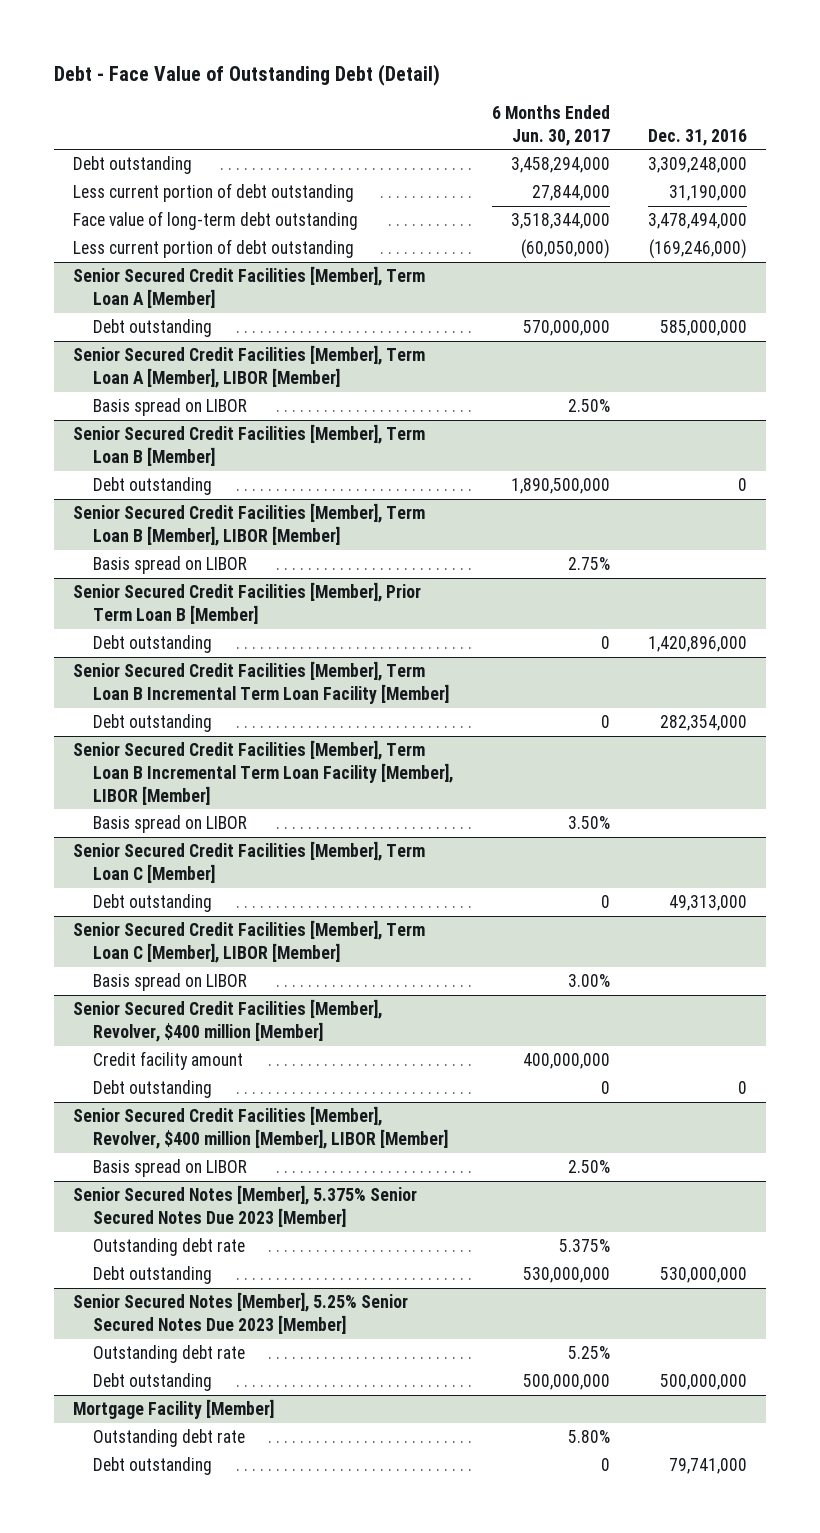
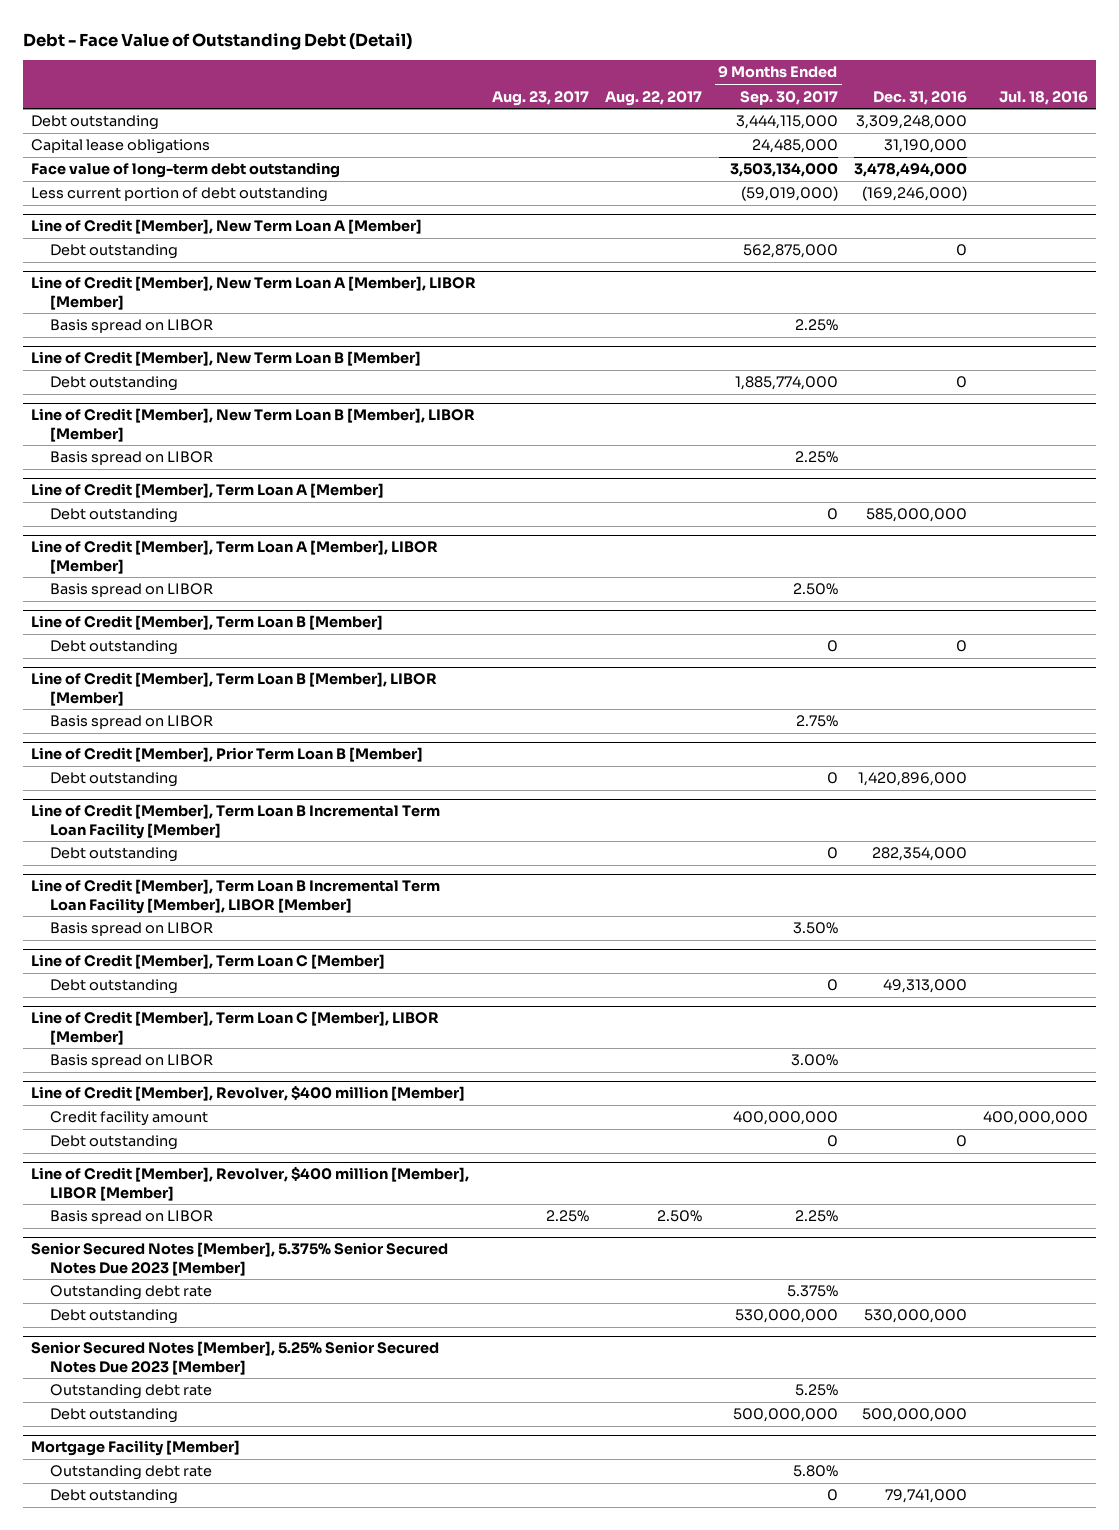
- | 6 Months Ended Jun. 30, 2017 | Dec. 31, 2016
+ | Aug. 23, 2017 | Aug. 22, 2017 | 9 Months Ended Sep. 30, 2017 | Dec. 31, 2016 | Jul. 18, 2016
- Less current portion of debt outstanding | 27,844,000 | 31,190,000
+ Capital lease obligations | | | 24,485,000 | 31,190,000 |
- Senior Secured Credit Facilities [Member], Term Loan A [Member]
+ Line of Credit [Member], New Term Loan A [Member]
+ Debt outstanding | | | 562,875,000 | 0 |
+ Line of Credit [Member], New Term Loan A [Member], LIBOR [Member]
+ Basis spread on LIBOR | | | 2.25% | |
+ Line of Credit [Member], New Term Loan B [Member]
+ Debt outstanding | | | 1,885,774,000 | 0 |
+ Line of Credit [Member], New Term Loan B [Member], LIBOR [Member]
+ Basis spread on LIBOR | | | 2.25% | |
+ Line of Credit [Member], Term Loan A [Member]
- Senior Secured Credit Facilities [Member], Term Loan A [Member], LIBOR [Member]
+ Line of Credit [Member], Term Loan A [Member], LIBOR [Member]
- Senior Secured Credit Facilities [Member], Term Loan B [Member]
- Debt outstanding | 1,890,500,000 | 0
- Senior Secured Credit Facilities [Member], Term Loan B [Member], LIBOR [Member]
+ Line of Credit [Member], Term Loan B [Member]
+ Debt outstanding | | | 0 | 0 |
+ Line of Credit [Member], Term Loan B [Member], LIBOR [Member]
- Senior Secured Credit Facilities [Member], Prior Term Loan B [Member]
+ Line of Credit [Member], Prior Term Loan B [Member]
- Senior Secured Credit Facilities [Member], Term Loan B Incremental Term Loan Facility [Member]
+ Line of Credit [Member], Term Loan B Incremental Term Loan Facility [Member]
- Senior Secured Credit Facilities [Member], Term Loan B Incremental Term Loan Facility [Member], LIBOR [Member]
+ Line of Credit [Member], Term Loan B Incremental Term Loan Facility [Member], LIBOR [Member]
- Senior Secured Credit Facilities [Member], Term Loan C [Member]
+ Line of Credit [Member], Term Loan C [Member]
- Senior Secured Credit Facilities [Member], Term Loan C [Member], LIBOR [Member]
+ Line of Credit [Member], Term Loan C [Member], LIBOR [Member]
- Senior Secured Credit Facilities [Member], Revolver, $400 million [Member]
- Credit facility amount | 400,000,000 |
- Debt outstanding | 0 | 0
- Senior Secured Credit Facilities [Member], Revolver, $400 million [Member], LIBOR [Member]
+ Line of Credit [Member], Revolver, $400 million [Member]
+ Credit facility amount | | | 400,000,000 | | 400,000,000
+ Debt outstanding | | | 0 | 0 |
+ Line of Credit [Member], Revolver, $400 million [Member], LIBOR [Member]

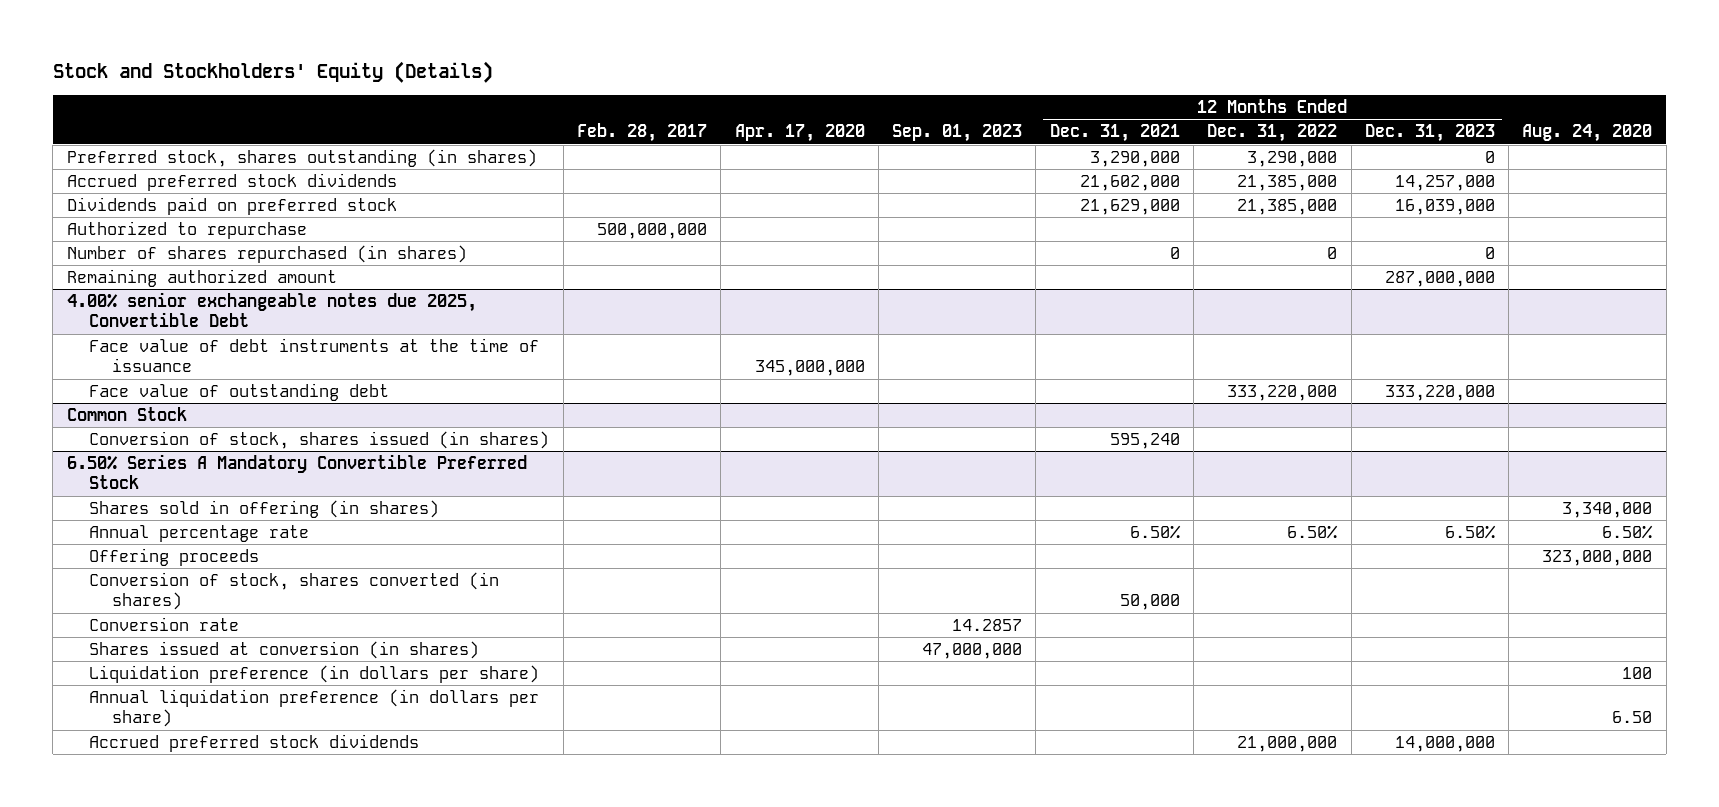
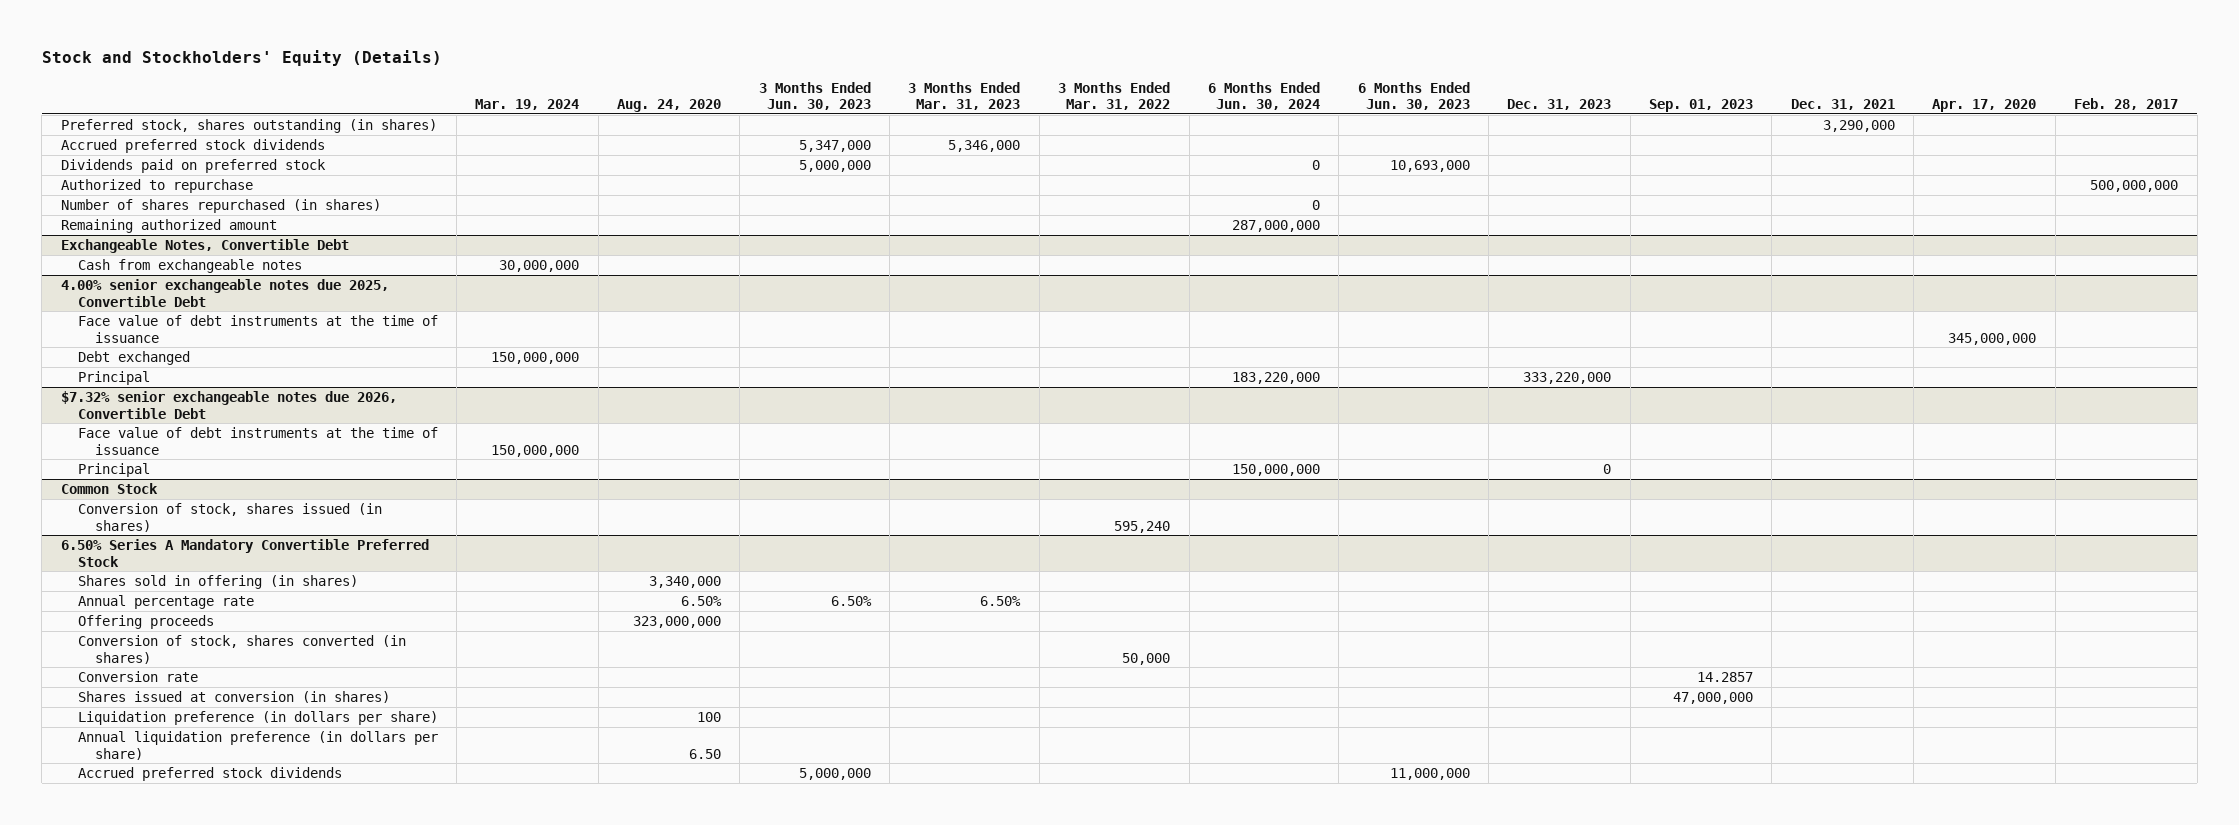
- | Feb. 28, 2017 | Apr. 17, 2020 | Sep. 01, 2023 | 12 Months Ended Dec. 31, 2021 | 12 Months Ended Dec. 31, 2022 | 12 Months Ended Dec. 31, 2023 | Aug. 24, 2020
+ | Mar. 19, 2024 | Aug. 24, 2020 | 3 Months Ended Jun. 30, 2023 | 3 Months Ended Mar. 31, 2023 | 3 Months Ended Mar. 31, 2022 | 6 Months Ended Jun. 30, 2024 | 6 Months Ended Jun. 30, 2023 | Dec. 31, 2023 | Sep. 01, 2023 | Dec. 31, 2021 | Apr. 17, 2020 | Feb. 28, 2017
+ Exchangeable Notes, Convertible Debt
+ Cash from exchangeable notes | 30,000,000 | | | | | | | | | | |
@ 4.00% senior exchangeable notes due 2025, Convertible Debt
- Face value of outstanding debt | | | | | 333,220,000 | 333,220,000 |
+ Debt exchanged | 150,000,000 | | | | | | | | | | |
+ Principal | | | | | | 183,220,000 | | 333,220,000 | | | |
+ $7.32% senior exchangeable notes due 2026, Convertible Debt
+ Face value of debt instruments at the time of issuance | 150,000,000 | | | | | | | | | | |
+ Principal | | | | | | 150,000,000 | | 0 | | | |

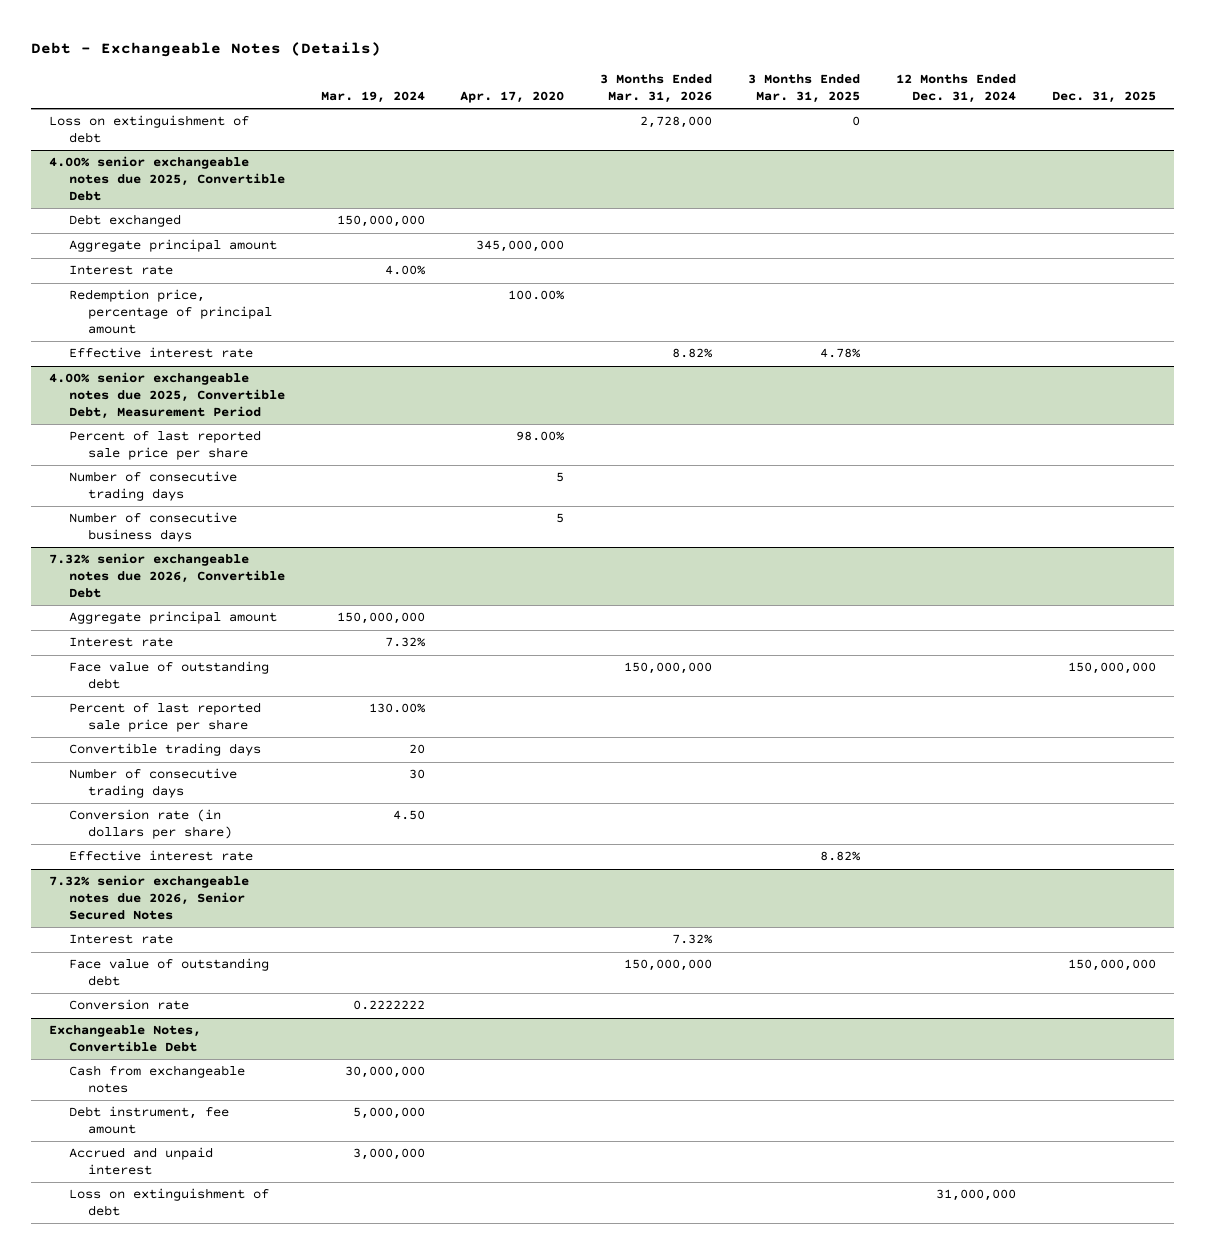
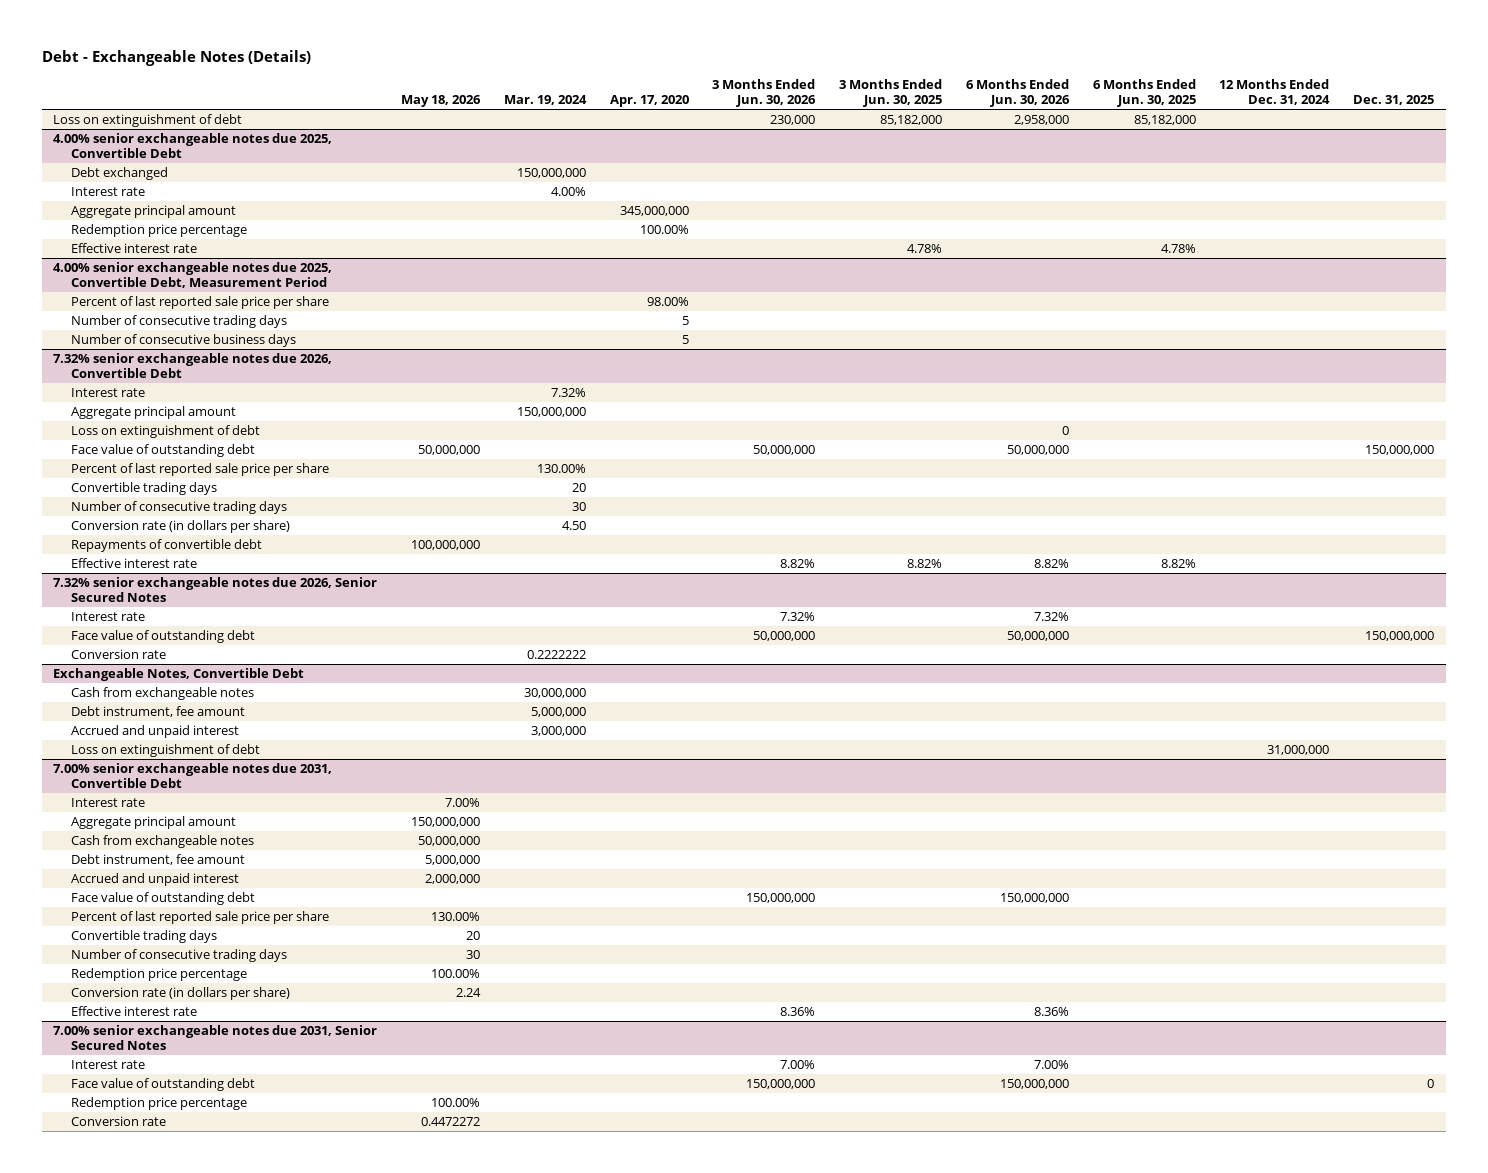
- | Mar. 19, 2024 | Apr. 17, 2020 | 3 Months Ended Mar. 31, 2026 | 3 Months Ended Mar. 31, 2025 | 12 Months Ended Dec. 31, 2024 | Dec. 31, 2025
+ | May 18, 2026 | Mar. 19, 2024 | Apr. 17, 2020 | 3 Months Ended Jun. 30, 2026 | 3 Months Ended Jun. 30, 2025 | 6 Months Ended Jun. 30, 2026 | 6 Months Ended Jun. 30, 2025 | 12 Months Ended Dec. 31, 2024 | Dec. 31, 2025
@ 4.00% senior exchangeable notes due 2025, Convertible Debt
- Redemption price, percentage of principal amount | | 100.00% | | | |
moved down: Aggregate principal amount | | | 345,000,000 | | | | | |
+ Redemption price percentage | | | 100.00% | | | | | |
@ 7.32% senior exchangeable notes due 2026, Convertible Debt
moved down: Aggregate principal amount | | 150,000,000 | | | | | | |
+ Loss on extinguishment of debt | | | | | | 0 | | |
+ Repayments of convertible debt | 100,000,000 | | | | | | | |
+ 7.00% senior exchangeable notes due 2031, Convertible Debt
+ Interest rate | 7.00% | | | | | | | |
+ Aggregate principal amount | 150,000,000 | | | | | | | |
+ Cash from exchangeable notes | 50,000,000 | | | | | | | |
+ Debt instrument, fee amount | 5,000,000 | | | | | | | |
+ Accrued and unpaid interest | 2,000,000 | | | | | | | |
+ Face value of outstanding debt | | | | 150,000,000 | | 150,000,000 | | |
+ Percent of last reported sale price per share | 130.00% | | | | | | | |
+ Convertible trading days | 20 | | | | | | | |
+ Number of consecutive trading days | 30 | | | | | | | |
+ Redemption price percentage | 100.00% | | | | | | | |
+ Conversion rate (in dollars per share) | 2.24 | | | | | | | |
+ Effective interest rate | | | | 8.36% | | 8.36% | | |
+ 7.00% senior exchangeable notes due 2031, Senior Secured Notes
+ Interest rate | | | | 7.00% | | 7.00% | | |
+ Face value of outstanding debt | | | | 150,000,000 | | 150,000,000 | | | 0
+ Redemption price percentage | 100.00% | | | | | | | |
+ Conversion rate | 0.4472272 | | | | | | | |

